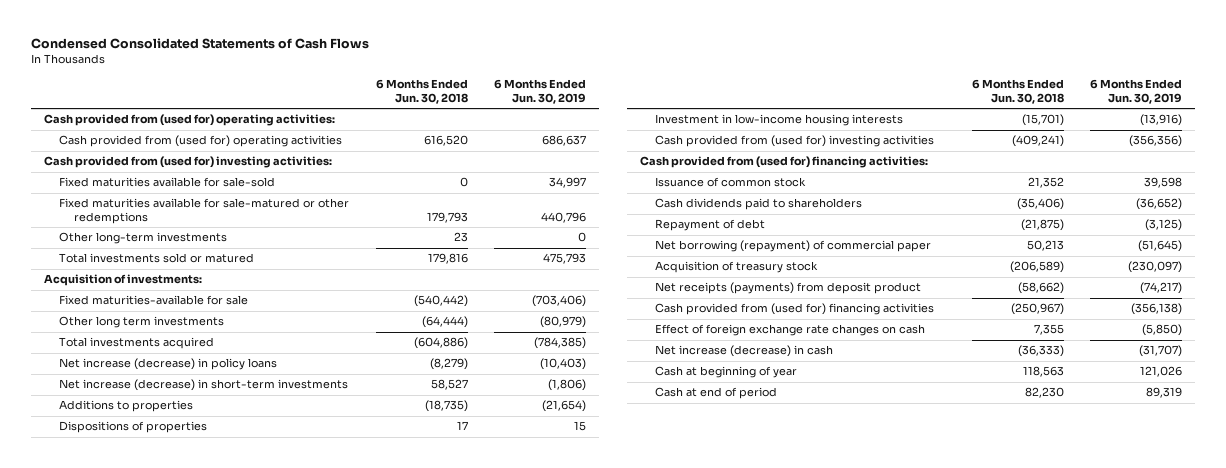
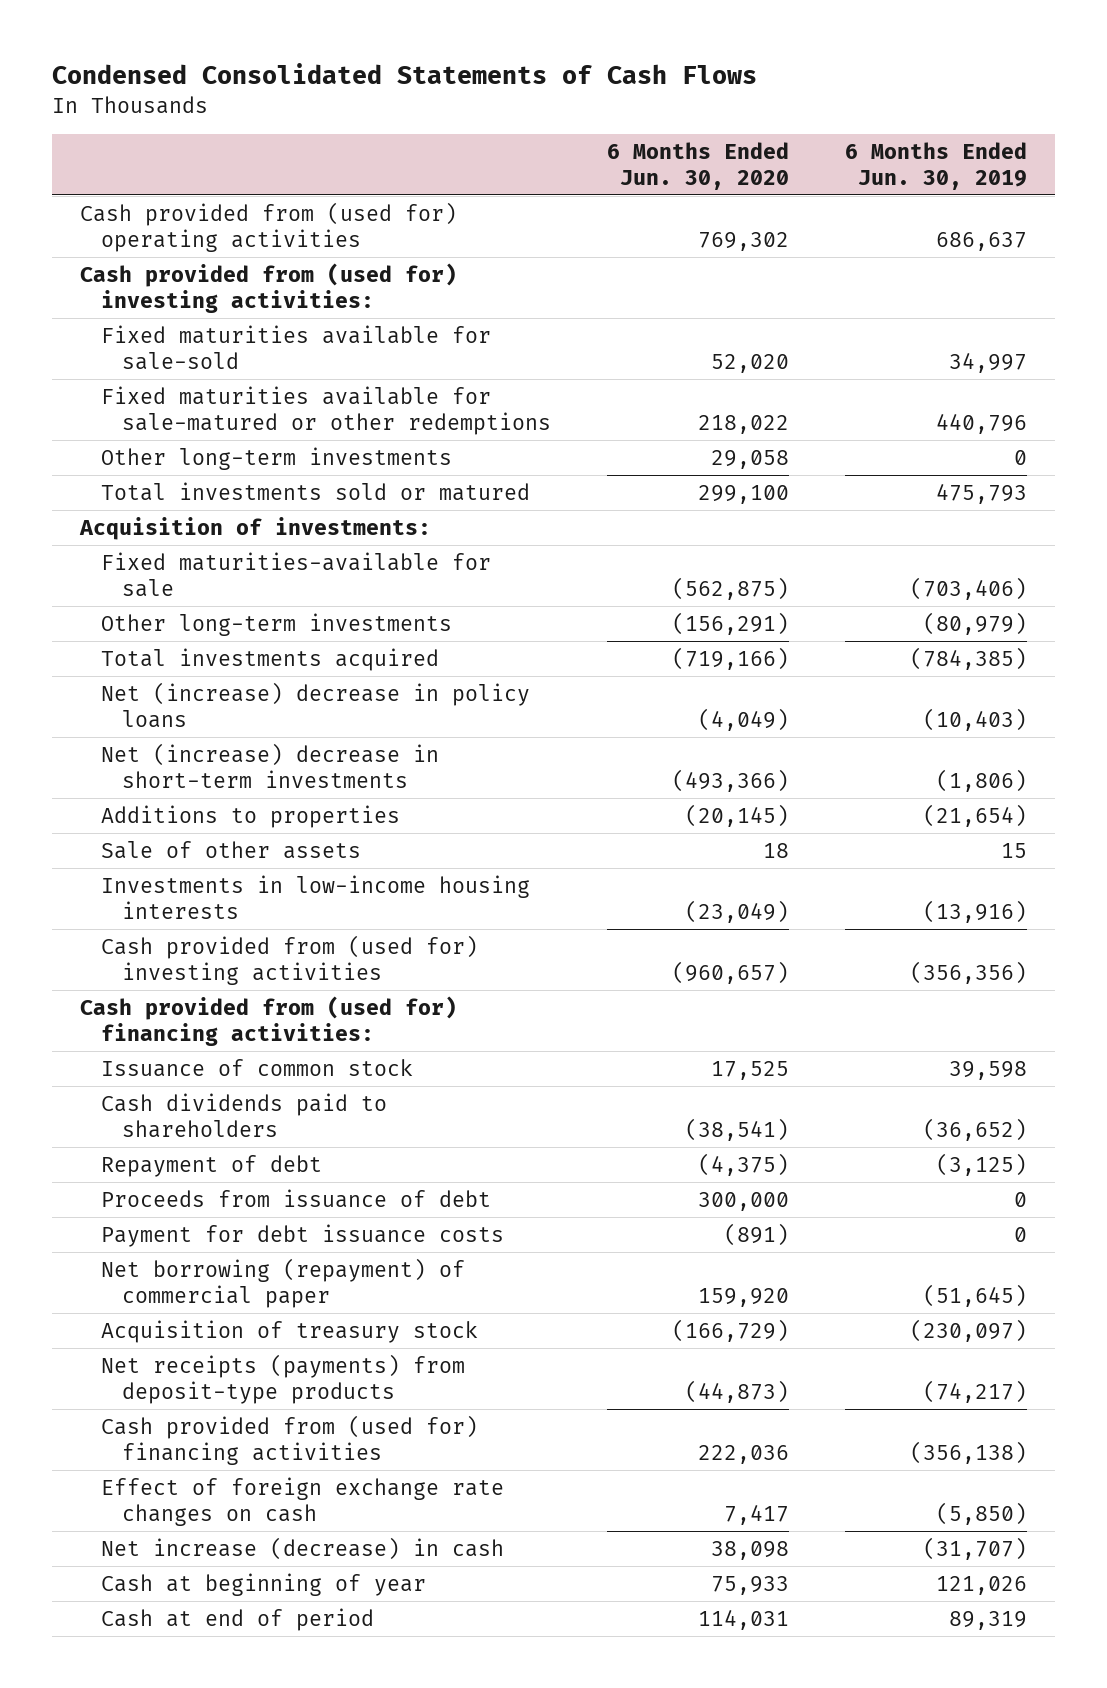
- | 6 Months Ended Jun. 30, 2018 | 6 Months Ended Jun. 30, 2019
+ | 6 Months Ended Jun. 30, 2020 | 6 Months Ended Jun. 30, 2019
- Cash provided from (used for) operating activities:
- Other long term investments | (64,444) | (80,979)
+ Other long-term investments | (156,291) | (80,979)
- Net increase (decrease) in policy loans | (8,279) | (10,403)
- Net increase (decrease) in short-term investments | 58,527 | (1,806)
+ Net (increase) decrease in policy loans | (4,049) | (10,403)
+ Net (increase) decrease in short-term investments | (493,366) | (1,806)
- Dispositions of properties | 17 | 15
- Investment in low-income housing interests | (15,701) | (13,916)
+ Sale of other assets | 18 | 15
+ Investments in low-income housing interests | (23,049) | (13,916)
+ Proceeds from issuance of debt | 300,000 | 0
+ Payment for debt issuance costs | (891) | 0
- Net receipts (payments) from deposit product | (58,662) | (74,217)
+ Net receipts (payments) from deposit-type products | (44,873) | (74,217)

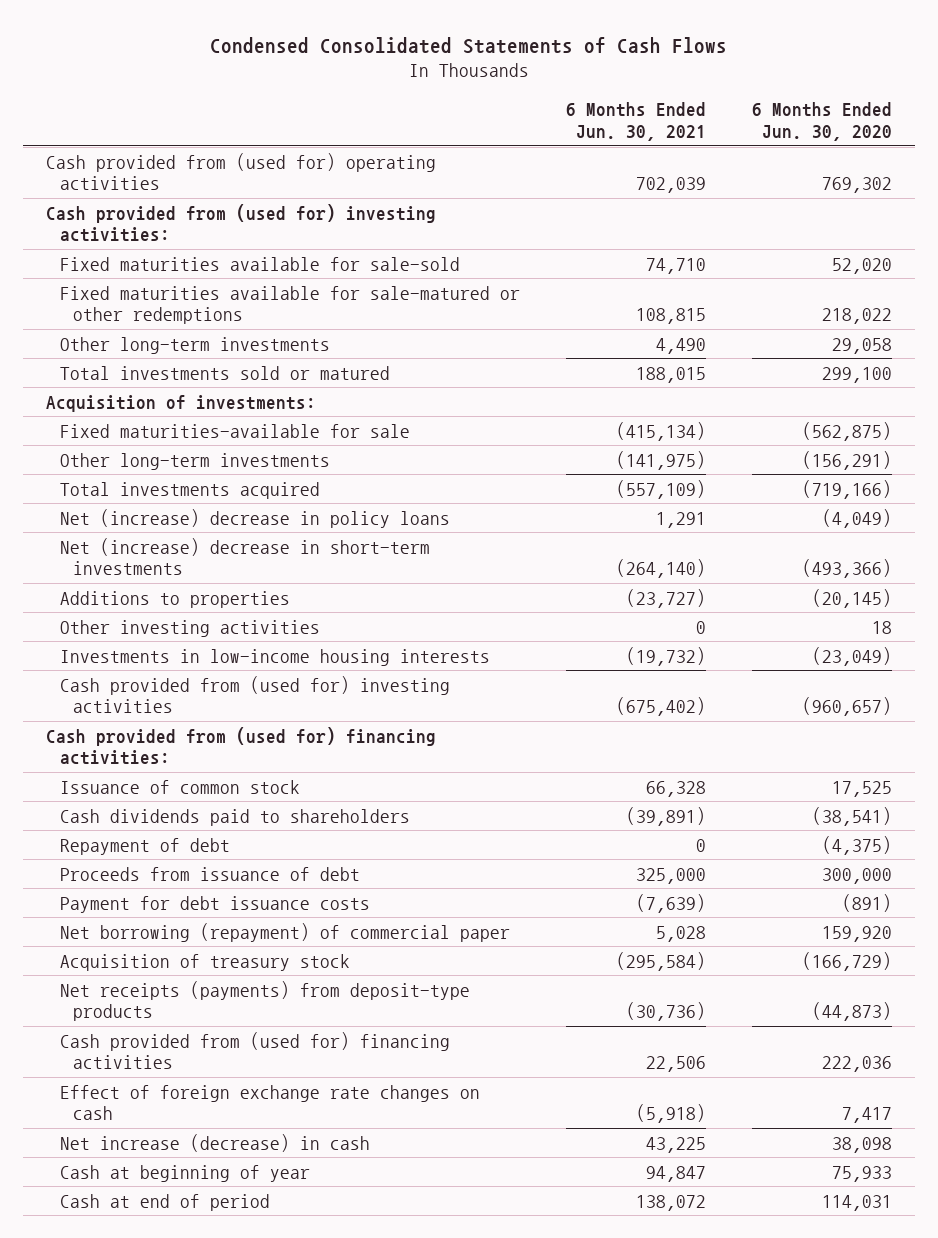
- | 6 Months Ended Jun. 30, 2020 | 6 Months Ended Jun. 30, 2019
+ | 6 Months Ended Jun. 30, 2021 | 6 Months Ended Jun. 30, 2020
- Sale of other assets | 18 | 15
+ Other investing activities | 0 | 18

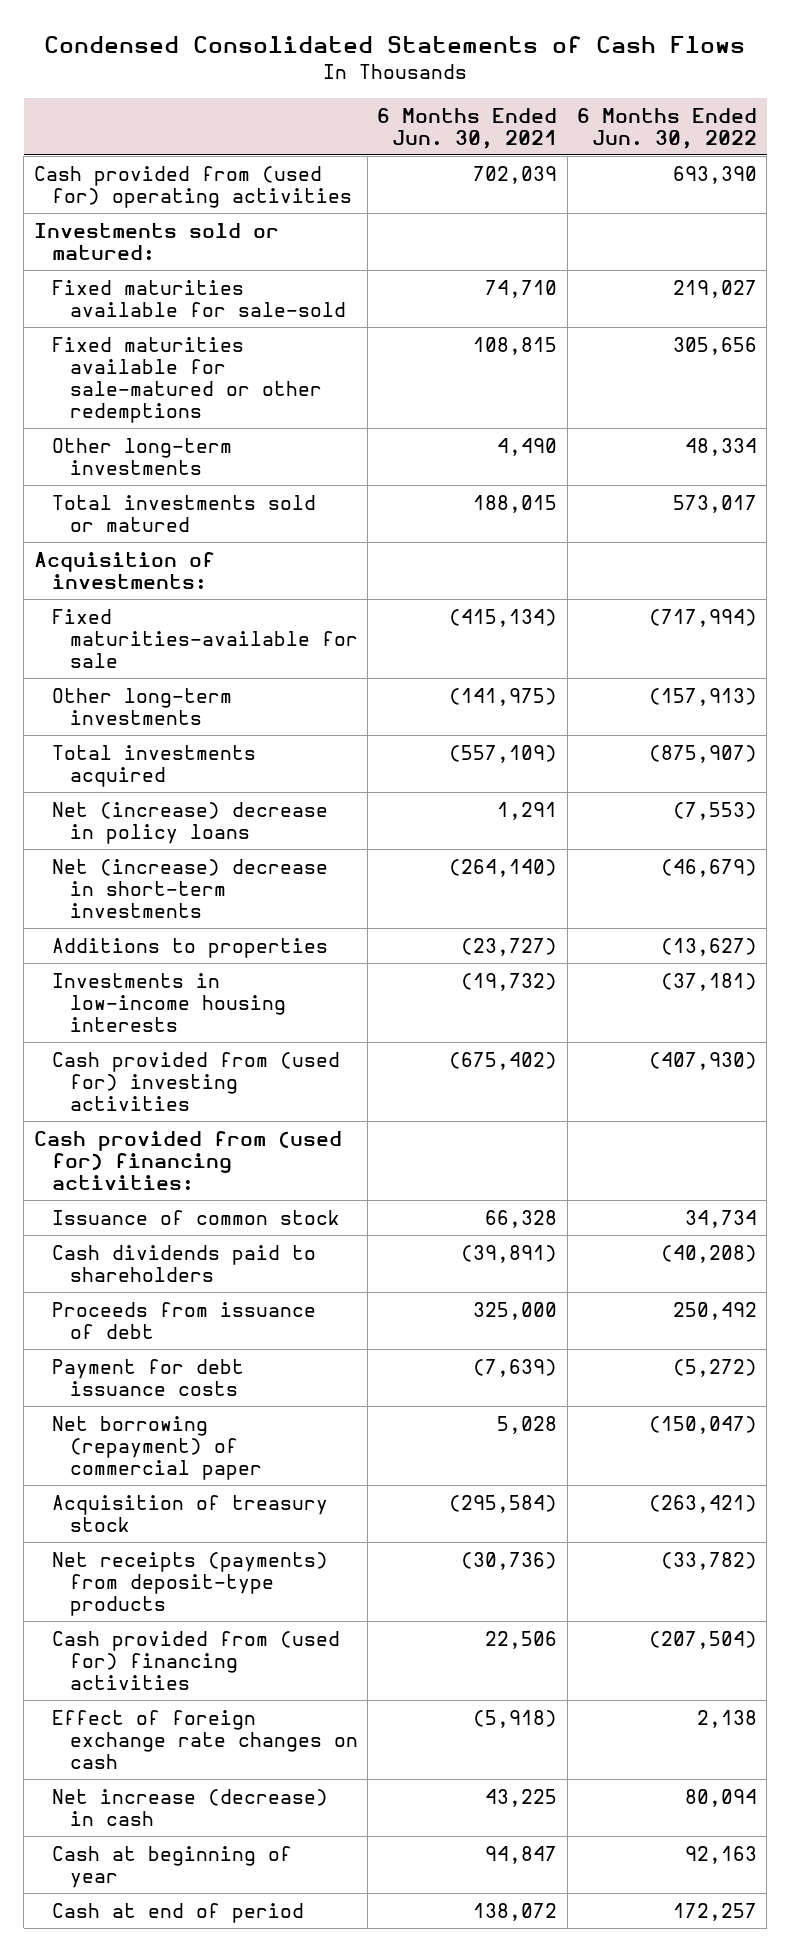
- | 6 Months Ended Jun. 30, 2021 | 6 Months Ended Jun. 30, 2020
+ | 6 Months Ended Jun. 30, 2021 | 6 Months Ended Jun. 30, 2022
- Cash provided from (used for) investing activities:
+ Investments sold or matured:
- Other investing activities | 0 | 18
- Repayment of debt | 0 | (4,375)

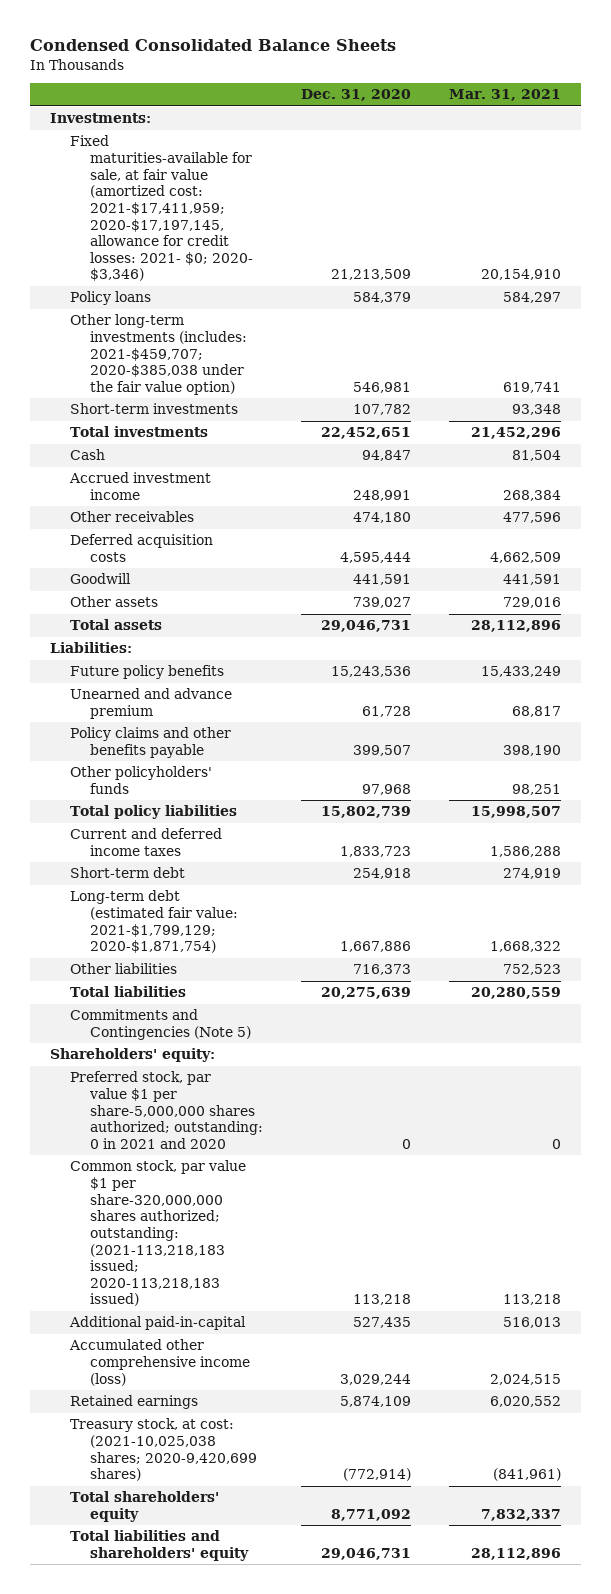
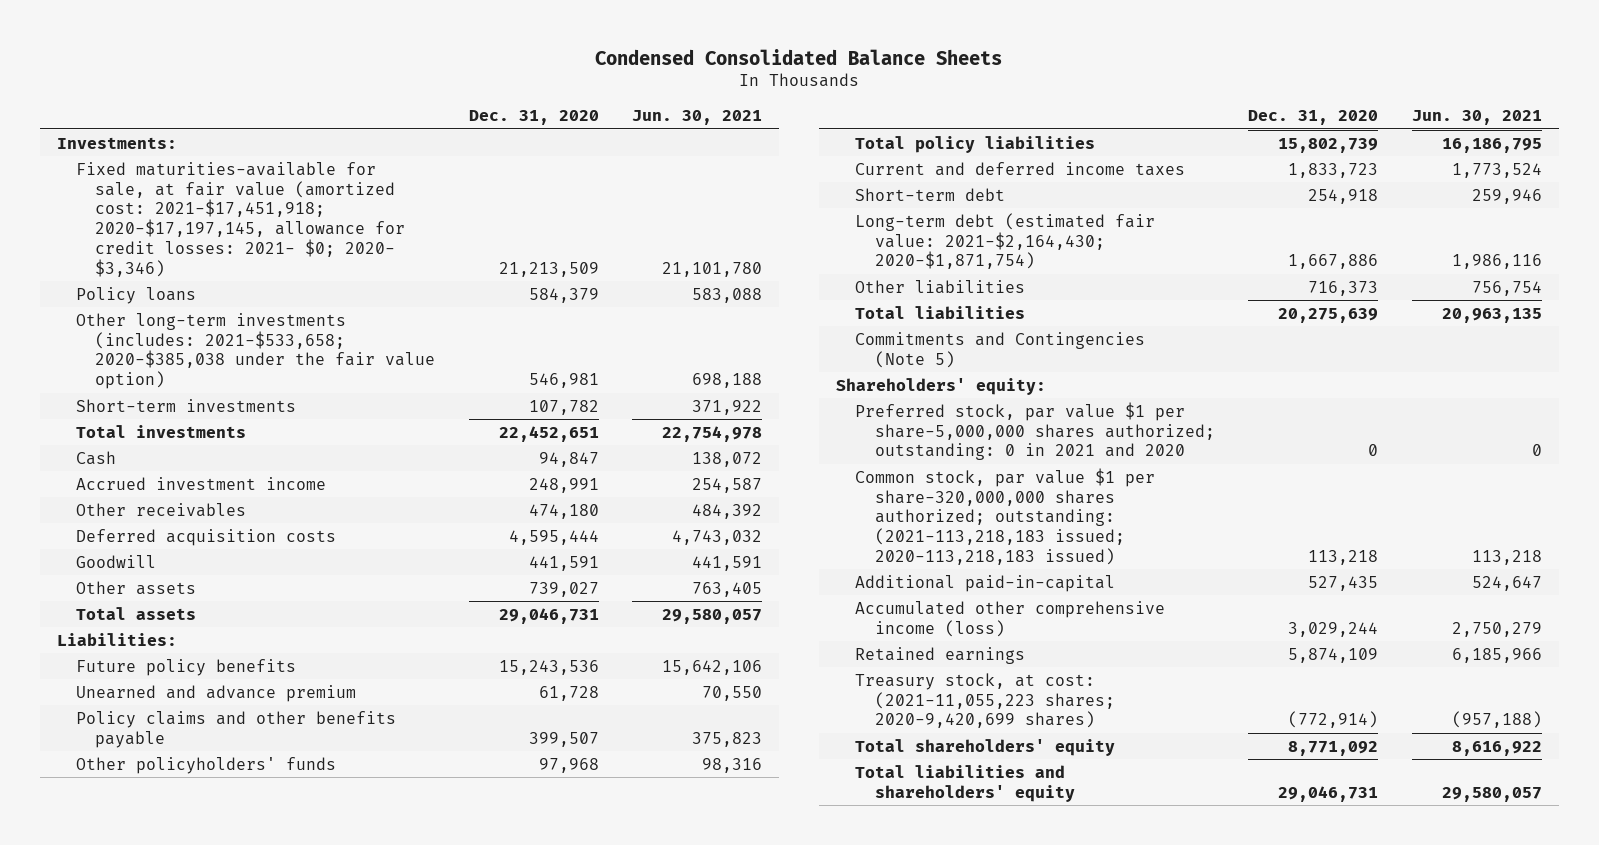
- | Dec. 31, 2020 | Mar. 31, 2021
+ | Dec. 31, 2020 | Jun. 30, 2021
- Fixed maturities-available for sale, at fair value (amortized cost: 2021-$17,411,959; 2020-$17,197,145, allowance for credit losses: 2021- $0; 2020- $3,346) | 21,213,509 | 20,154,910
+ Fixed maturities-available for sale, at fair value (amortized cost: 2021-$17,451,918; 2020-$17,197,145, allowance for credit losses: 2021- $0; 2020- $3,346) | 21,213,509 | 21,101,780
- Other long-term investments (includes: 2021-$459,707; 2020-$385,038 under the fair value option) | 546,981 | 619,741
+ Other long-term investments (includes: 2021-$533,658; 2020-$385,038 under the fair value option) | 546,981 | 698,188
- Long-term debt (estimated fair value: 2021-$1,799,129; 2020-$1,871,754) | 1,667,886 | 1,668,322
+ Long-term debt (estimated fair value: 2021-$2,164,430; 2020-$1,871,754) | 1,667,886 | 1,986,116
- Treasury stock, at cost: (2021-10,025,038 shares; 2020-9,420,699 shares) | (772,914) | (841,961)
+ Treasury stock, at cost: (2021-11,055,223 shares; 2020-9,420,699 shares) | (772,914) | (957,188)

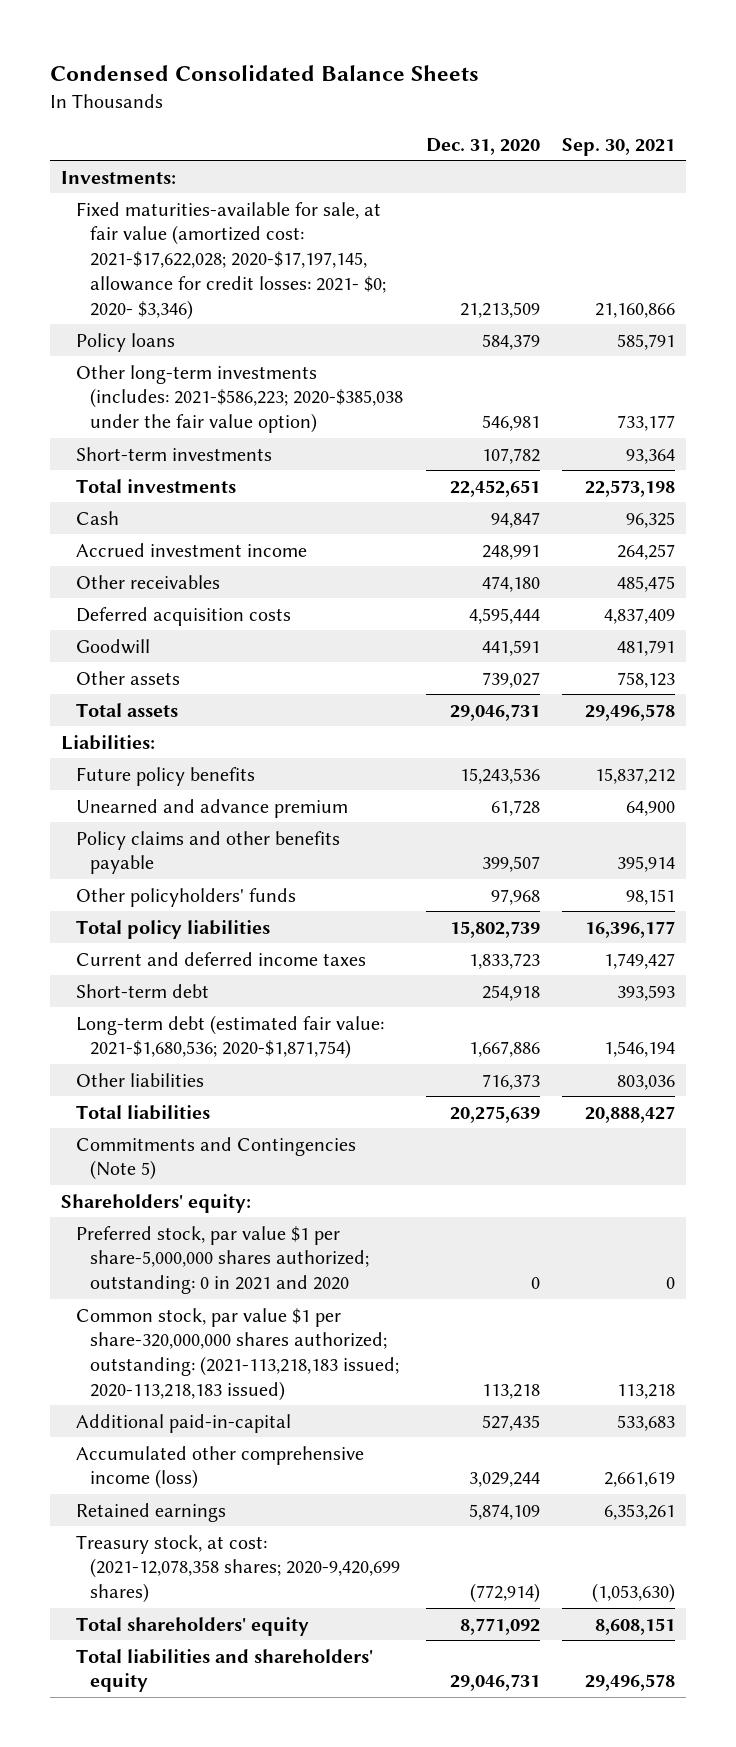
- | Dec. 31, 2020 | Jun. 30, 2021
+ | Dec. 31, 2020 | Sep. 30, 2021
- Fixed maturities-available for sale, at fair value (amortized cost: 2021-$17,451,918; 2020-$17,197,145, allowance for credit losses: 2021- $0; 2020- $3,346) | 21,213,509 | 21,101,780
+ Fixed maturities-available for sale, at fair value (amortized cost: 2021-$17,622,028; 2020-$17,197,145, allowance for credit losses: 2021- $0; 2020- $3,346) | 21,213,509 | 21,160,866
- Other long-term investments (includes: 2021-$533,658; 2020-$385,038 under the fair value option) | 546,981 | 698,188
+ Other long-term investments (includes: 2021-$586,223; 2020-$385,038 under the fair value option) | 546,981 | 733,177
- Long-term debt (estimated fair value: 2021-$2,164,430; 2020-$1,871,754) | 1,667,886 | 1,986,116
+ Long-term debt (estimated fair value: 2021-$1,680,536; 2020-$1,871,754) | 1,667,886 | 1,546,194
- Treasury stock, at cost: (2021-11,055,223 shares; 2020-9,420,699 shares) | (772,914) | (957,188)
+ Treasury stock, at cost: (2021-12,078,358 shares; 2020-9,420,699 shares) | (772,914) | (1,053,630)

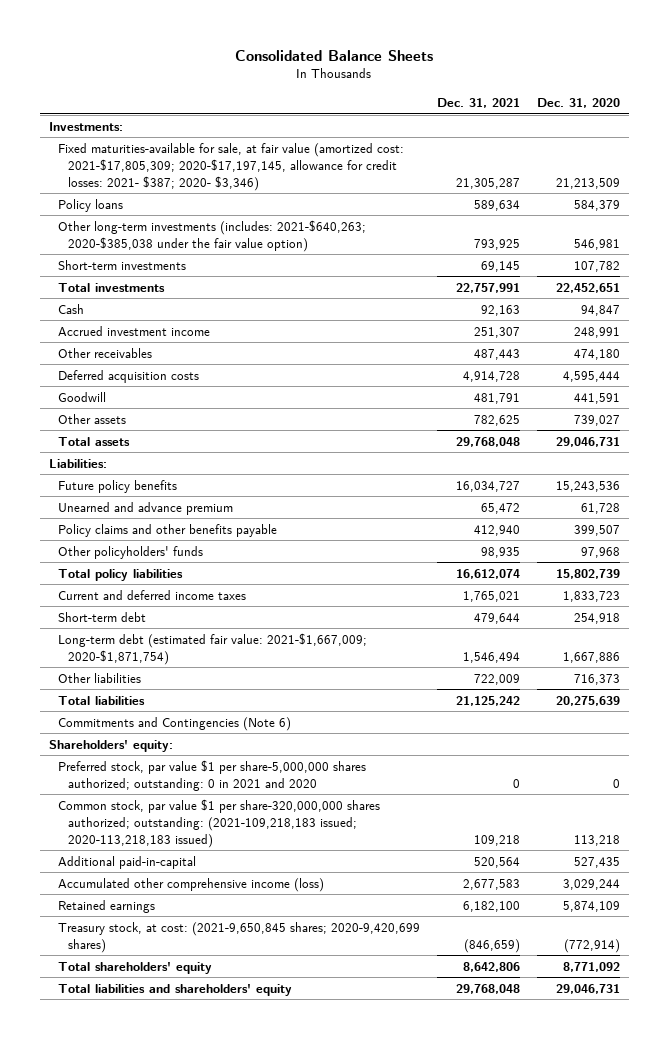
- Condensed Consolidated Balance Sheets
+ Consolidated Balance Sheets
- | Dec. 31, 2020 | Sep. 30, 2021
+ | Dec. 31, 2021 | Dec. 31, 2020
- Fixed maturities-available for sale, at fair value (amortized cost: 2021-$17,622,028; 2020-$17,197,145, allowance for credit losses: 2021- $0; 2020- $3,346) | 21,213,509 | 21,160,866
+ Fixed maturities-available for sale, at fair value (amortized cost: 2021-$17,805,309; 2020-$17,197,145, allowance for credit losses: 2021- $387; 2020- $3,346) | 21,305,287 | 21,213,509
- Other long-term investments (includes: 2021-$586,223; 2020-$385,038 under the fair value option) | 546,981 | 733,177
+ Other long-term investments (includes: 2021-$640,263; 2020-$385,038 under the fair value option) | 793,925 | 546,981
- Long-term debt (estimated fair value: 2021-$1,680,536; 2020-$1,871,754) | 1,667,886 | 1,546,194
+ Long-term debt (estimated fair value: 2021-$1,667,009; 2020-$1,871,754) | 1,546,494 | 1,667,886
- Commitments and Contingencies (Note 5)
+ Commitments and Contingencies (Note 6)
- Common stock, par value $1 per share-320,000,000 shares authorized; outstanding: (2021-113,218,183 issued; 2020-113,218,183 issued) | 113,218 | 113,218
+ Common stock, par value $1 per share-320,000,000 shares authorized; outstanding: (2021-109,218,183 issued; 2020-113,218,183 issued) | 109,218 | 113,218
- Treasury stock, at cost: (2021-12,078,358 shares; 2020-9,420,699 shares) | (772,914) | (1,053,630)
+ Treasury stock, at cost: (2021-9,650,845 shares; 2020-9,420,699 shares) | (846,659) | (772,914)

